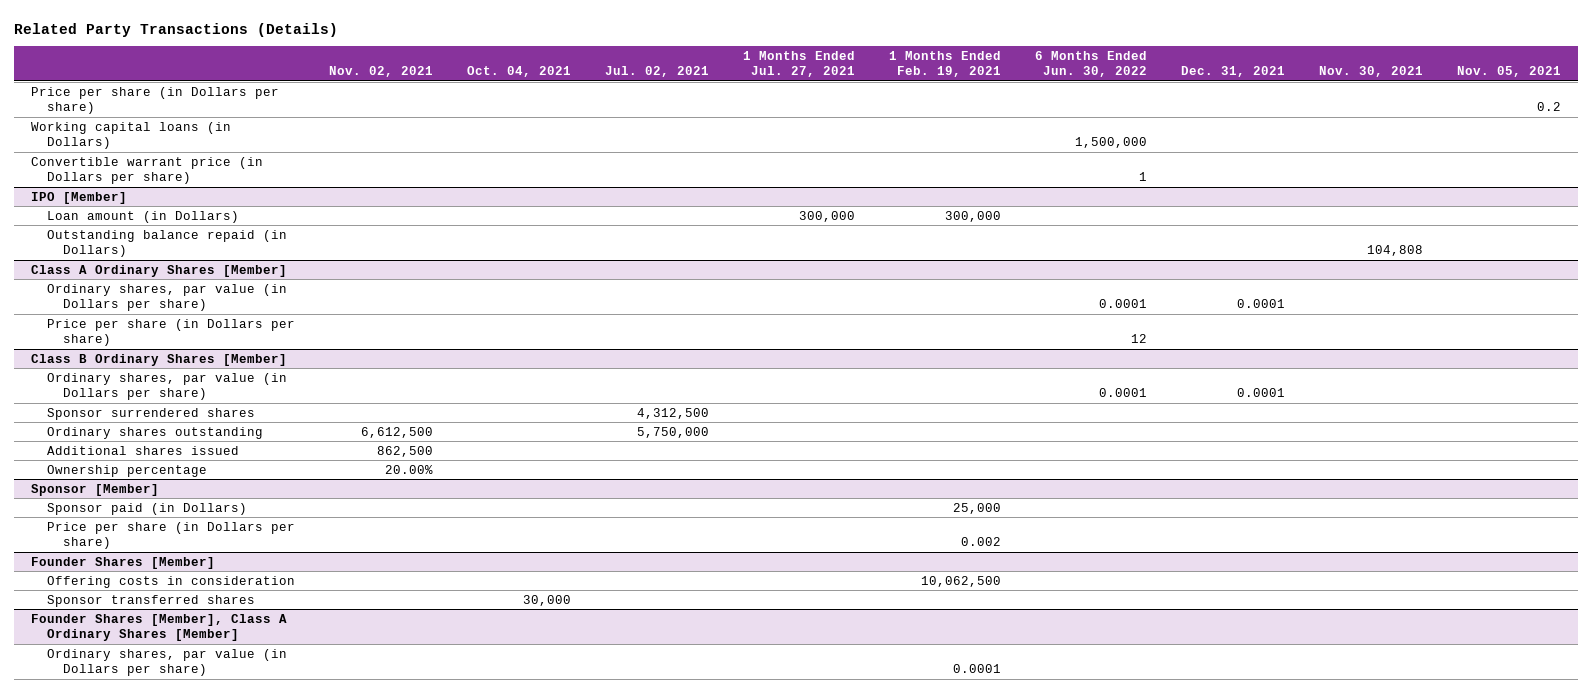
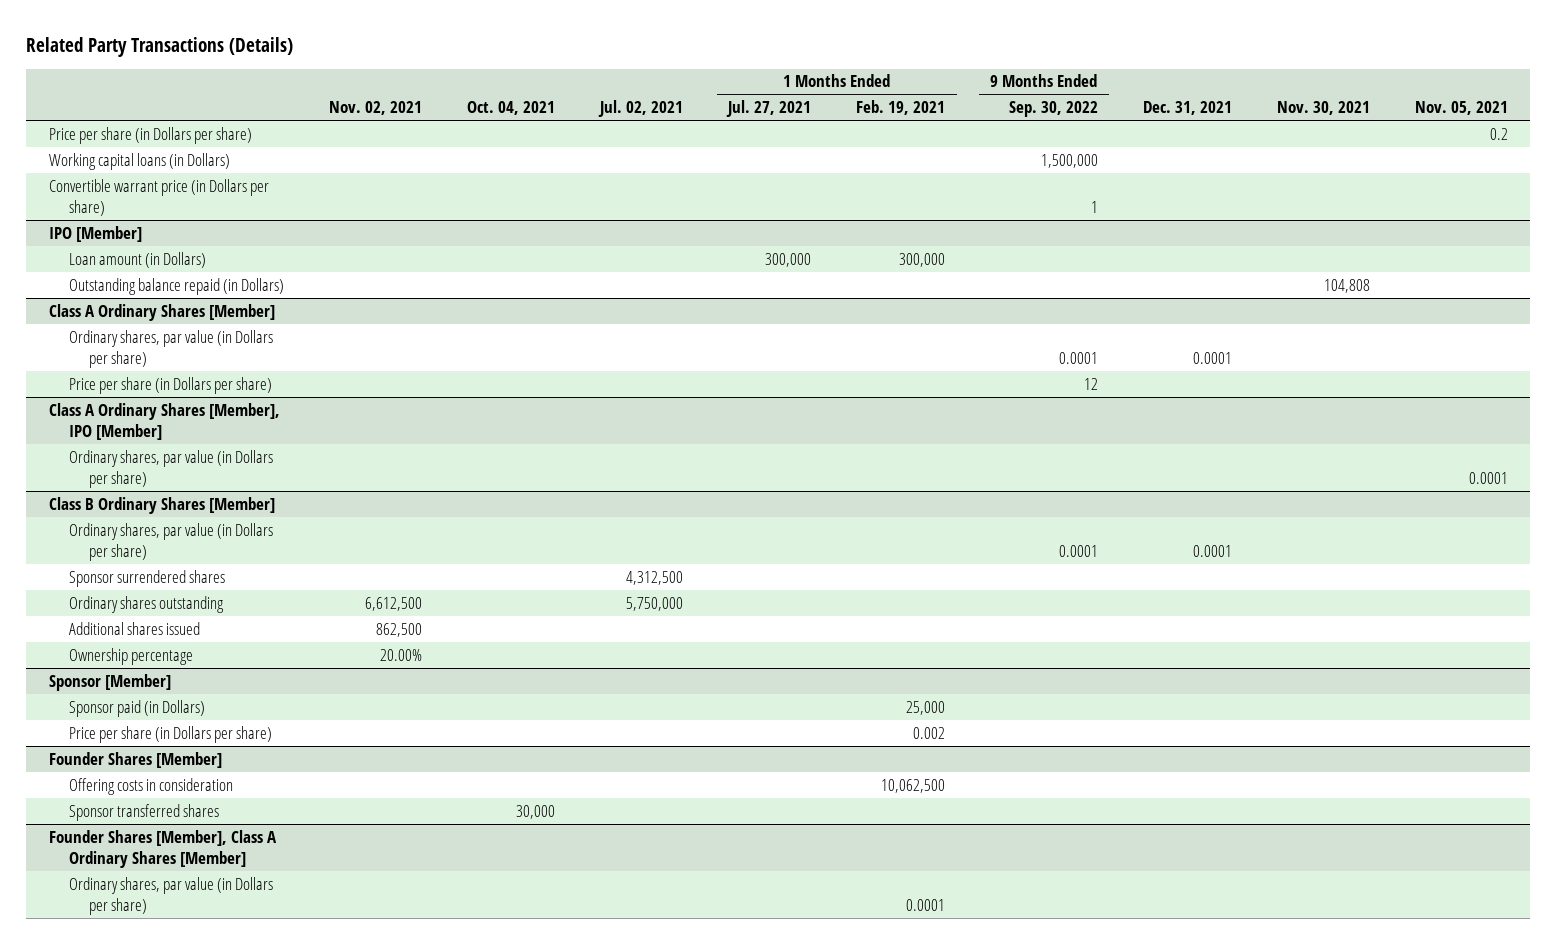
- | Nov. 02, 2021 | Oct. 04, 2021 | Jul. 02, 2021 | 1 Months Ended Jul. 27, 2021 | 1 Months Ended Feb. 19, 2021 | 6 Months Ended Jun. 30, 2022 | Dec. 31, 2021 | Nov. 30, 2021 | Nov. 05, 2021
+ | Nov. 02, 2021 | Oct. 04, 2021 | Jul. 02, 2021 | 1 Months Ended Jul. 27, 2021 | 1 Months Ended Feb. 19, 2021 | 9 Months Ended Sep. 30, 2022 | Dec. 31, 2021 | Nov. 30, 2021 | Nov. 05, 2021
+ Class A Ordinary Shares [Member], IPO [Member]
+ Ordinary shares, par value (in Dollars per share) | | | | | | | | | 0.0001

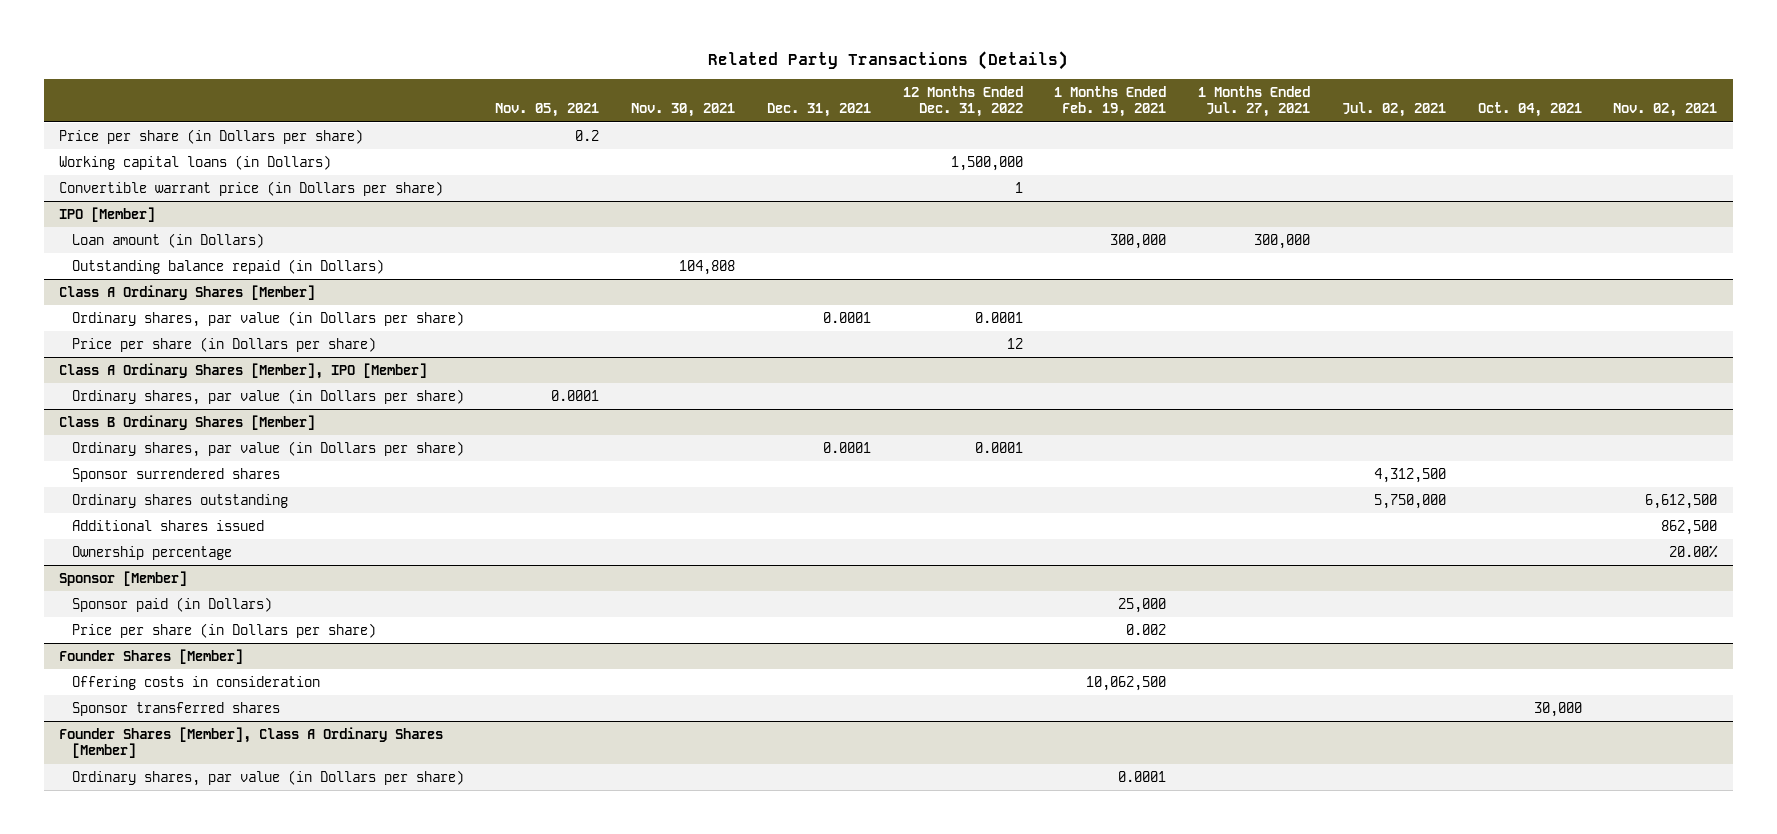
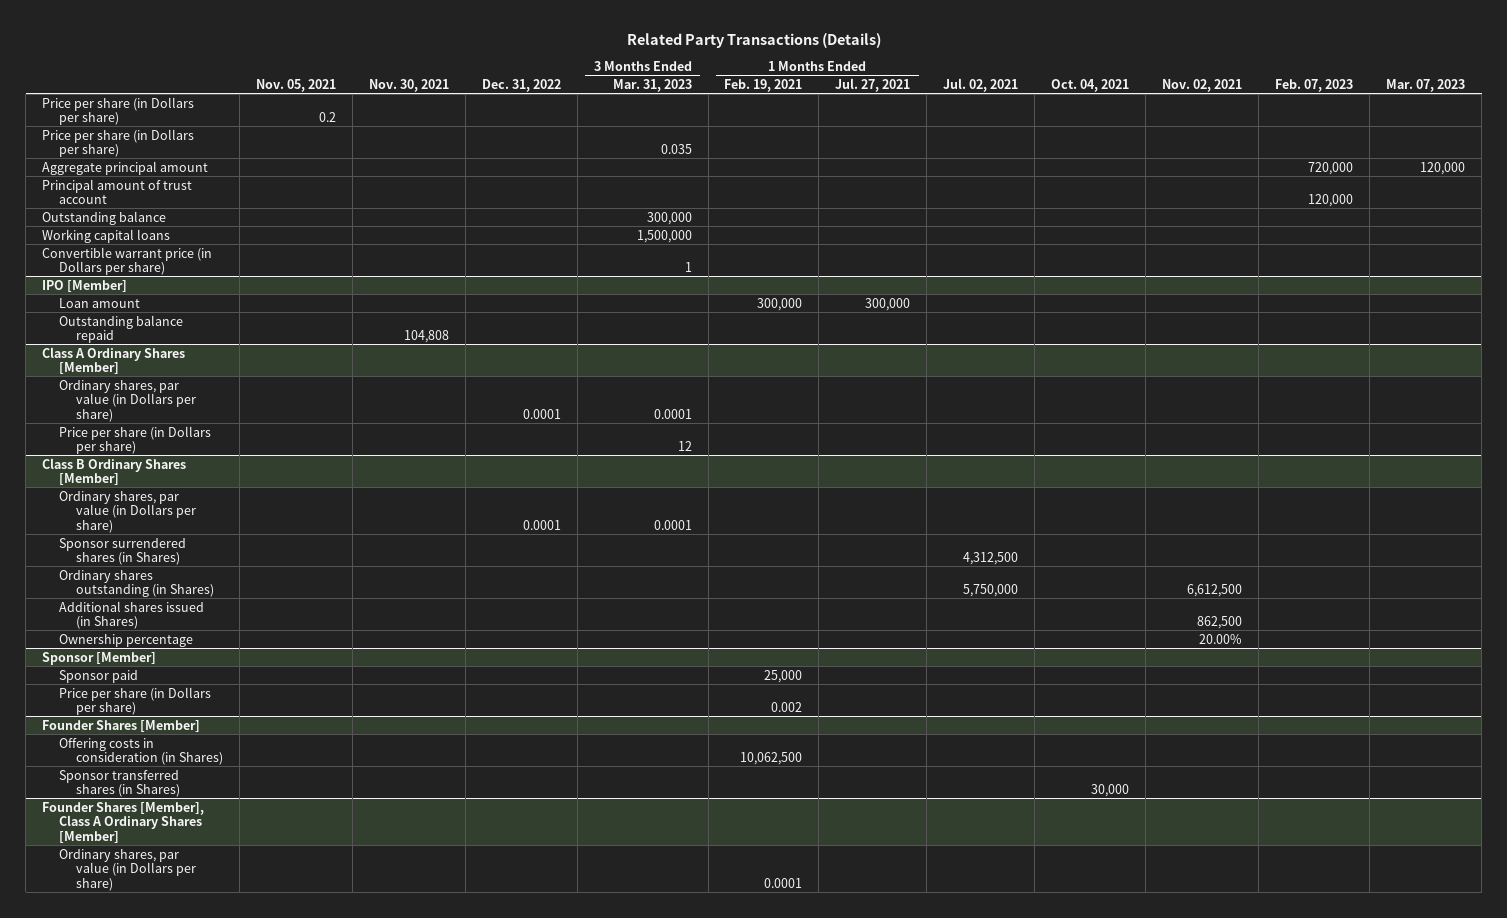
- | Nov. 05, 2021 | Nov. 30, 2021 | Dec. 31, 2021 | 12 Months Ended Dec. 31, 2022 | 1 Months Ended Feb. 19, 2021 | 1 Months Ended Jul. 27, 2021 | Jul. 02, 2021 | Oct. 04, 2021 | Nov. 02, 2021
+ | Nov. 05, 2021 | Nov. 30, 2021 | Dec. 31, 2022 | 3 Months Ended Mar. 31, 2023 | 1 Months Ended Feb. 19, 2021 | 1 Months Ended Jul. 27, 2021 | Jul. 02, 2021 | Oct. 04, 2021 | Nov. 02, 2021 | Feb. 07, 2023 | Mar. 07, 2023
- Working capital loans (in Dollars) | | | | 1,500,000 | | | | |
+ Price per share (in Dollars per share) | | | | 0.035 | | | | | | |
+ Aggregate principal amount | | | | | | | | | | 720,000 | 120,000
+ Principal amount of trust account | | | | | | | | | | 120,000 |
+ Outstanding balance | | | | 300,000 | | | | | | |
+ Working capital loans | | | | 1,500,000 | | | | | | |
@ IPO [Member]
- Loan amount (in Dollars) | | | | | 300,000 | 300,000 | | |
- Outstanding balance repaid (in Dollars) | | 104,808 | | | | | | |
+ Loan amount | | | | | 300,000 | 300,000 | | | | |
+ Outstanding balance repaid | | 104,808 | | | | | | | | |
- Class A Ordinary Shares [Member], IPO [Member]
- Ordinary shares, par value (in Dollars per share) | 0.0001 | | | | | | | |
@ Class B Ordinary Shares [Member]
- Sponsor surrendered shares | | | | | | | 4,312,500 | |
- Ordinary shares outstanding | | | | | | | 5,750,000 | | 6,612,500
- Additional shares issued | | | | | | | | | 862,500
+ Sponsor surrendered shares (in Shares) | | | | | | | 4,312,500 | | | |
+ Ordinary shares outstanding (in Shares) | | | | | | | 5,750,000 | | 6,612,500 | |
+ Additional shares issued (in Shares) | | | | | | | | | 862,500 | |
@ Sponsor [Member]
- Sponsor paid (in Dollars) | | | | | 25,000 | | | |
+ Sponsor paid | | | | | 25,000 | | | | | |
@ Founder Shares [Member]
- Offering costs in consideration | | | | | 10,062,500 | | | |
- Sponsor transferred shares | | | | | | | | 30,000 |
+ Offering costs in consideration (in Shares) | | | | | 10,062,500 | | | | | |
+ Sponsor transferred shares (in Shares) | | | | | | | | 30,000 | | |

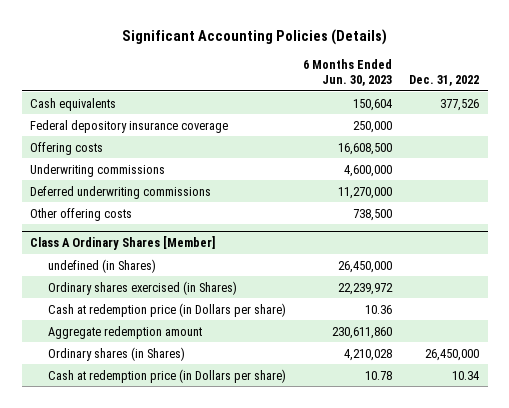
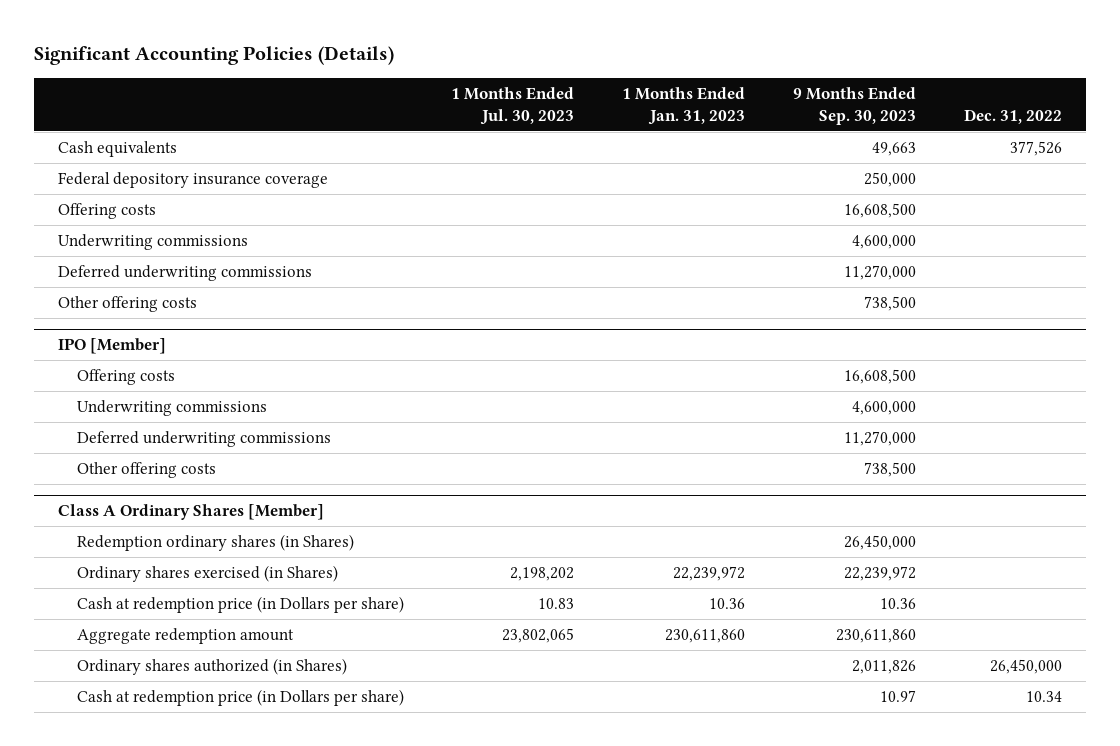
- | 6 Months Ended Jun. 30, 2023 | Dec. 31, 2022
+ | 1 Months Ended Jul. 30, 2023 | 1 Months Ended Jan. 31, 2023 | 9 Months Ended Sep. 30, 2023 | Dec. 31, 2022
+ IPO [Member]
+ Offering costs | | | 16,608,500 |
+ Underwriting commissions | | | 4,600,000 |
+ Deferred underwriting commissions | | | 11,270,000 |
+ Other offering costs | | | 738,500 |
@ Class A Ordinary Shares [Member]
- undefined (in Shares) | 26,450,000 |
+ Redemption ordinary shares (in Shares) | | | 26,450,000 |
- Ordinary shares (in Shares) | 4,210,028 | 26,450,000
+ Ordinary shares authorized (in Shares) | | | 2,011,826 | 26,450,000

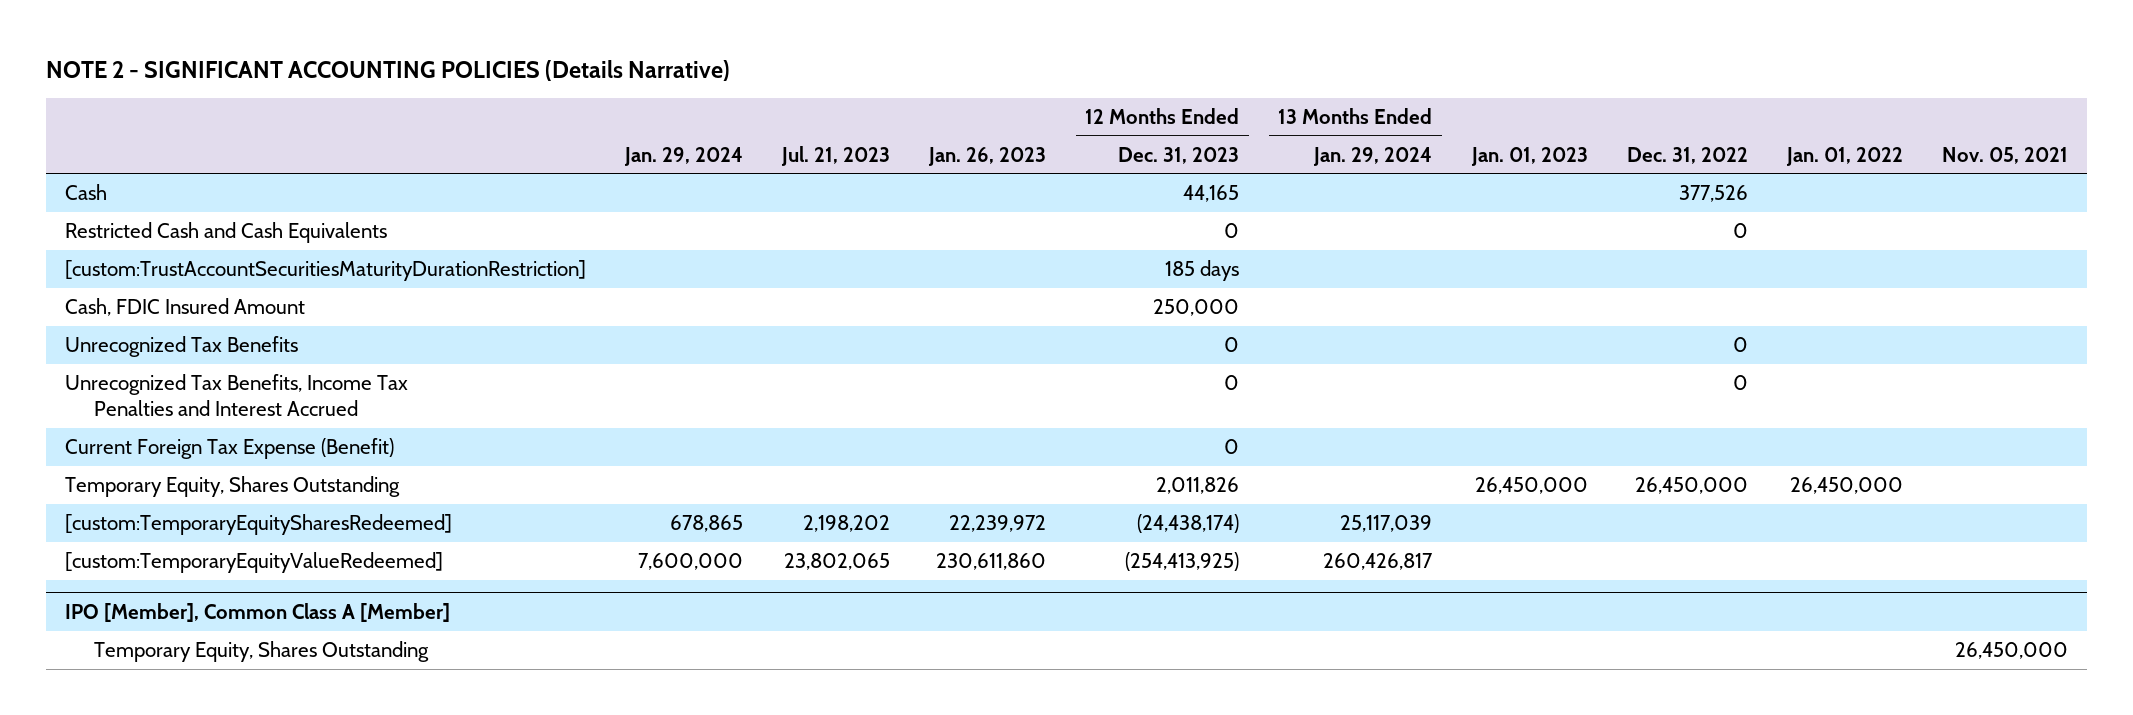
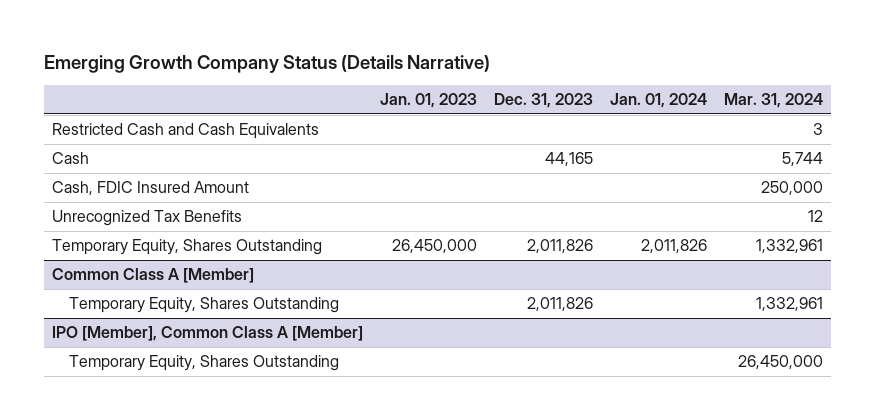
- NOTE 2 - SIGNIFICANT ACCOUNTING POLICIES (Details Narrative)
+ Emerging Growth Company Status (Details Narrative)
- | Jan. 29, 2024 | Jul. 21, 2023 | Jan. 26, 2023 | 12 Months Ended Dec. 31, 2023 | 13 Months Ended Jan. 29, 2024 | Jan. 01, 2023 | Dec. 31, 2022 | Jan. 01, 2022 | Nov. 05, 2021
+ | Jan. 01, 2023 | Dec. 31, 2023 | Jan. 01, 2024 | Mar. 31, 2024
- [custom:TrustAccountSecuritiesMaturityDurationRestriction] | | | | 185 days | | | | |
moved down: Cash | | 44,165 | | 5,744
- Unrecognized Tax Benefits, Income Tax Penalties and Interest Accrued | | | | 0 | | | 0 | |
- Current Foreign Tax Expense (Benefit) | | | | 0 | | | | |
- [custom:TemporaryEquitySharesRedeemed] | 678,865 | 2,198,202 | 22,239,972 | (24,438,174) | 25,117,039 | | | |
- [custom:TemporaryEquityValueRedeemed] | 7,600,000 | 23,802,065 | 230,611,860 | (254,413,925) | 260,426,817 | | | |
+ Common Class A [Member]
+ Temporary Equity, Shares Outstanding | | 2,011,826 | | 1,332,961

